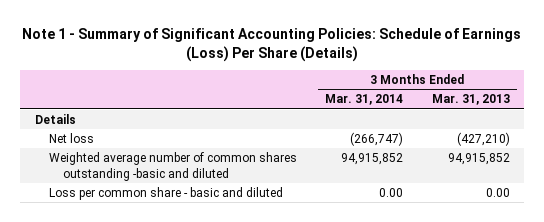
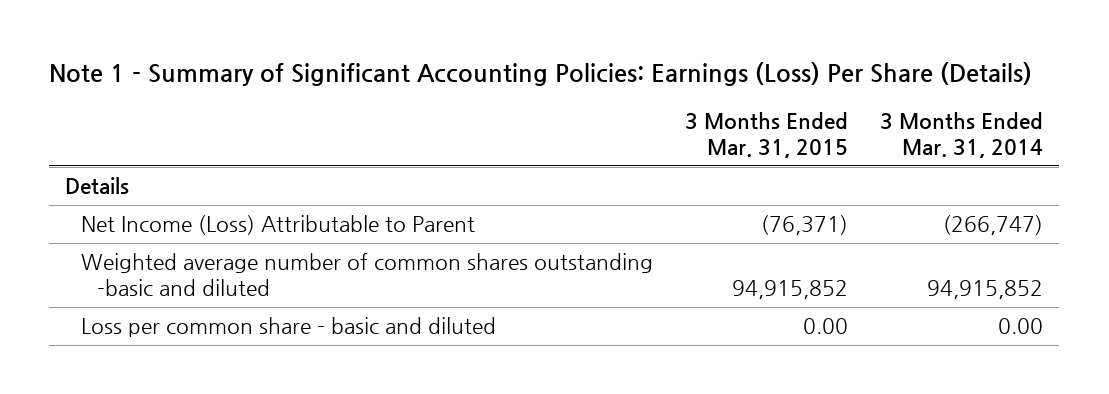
- Note 1 - Summary of Significant Accounting Policies: Schedule of Earnings (Loss) Per Share (Details)
+ Note 1 - Summary of Significant Accounting Policies: Earnings (Loss) Per Share (Details)
- | 3 Months Ended Mar. 31, 2014 | 3 Months Ended Mar. 31, 2013
+ | 3 Months Ended Mar. 31, 2015 | 3 Months Ended Mar. 31, 2014
- Net loss | (266,747) | (427,210)
+ Net Income (Loss) Attributable to Parent | (76,371) | (266,747)

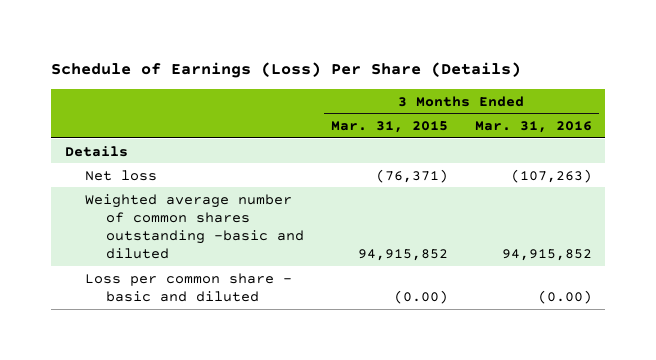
- Note 1 - Summary of Significant Accounting Policies: Earnings (Loss) Per Share (Details)
+ Schedule of Earnings (Loss) Per Share (Details)
- | 3 Months Ended Mar. 31, 2015 | 3 Months Ended Mar. 31, 2014
+ | 3 Months Ended Mar. 31, 2015 | 3 Months Ended Mar. 31, 2016
- Net Income (Loss) Attributable to Parent | (76,371) | (266,747)
+ Net loss | (76,371) | (107,263)
- Loss per common share - basic and diluted | 0.00 | 0.00
+ Loss per common share - basic and diluted | (0.00) | (0.00)

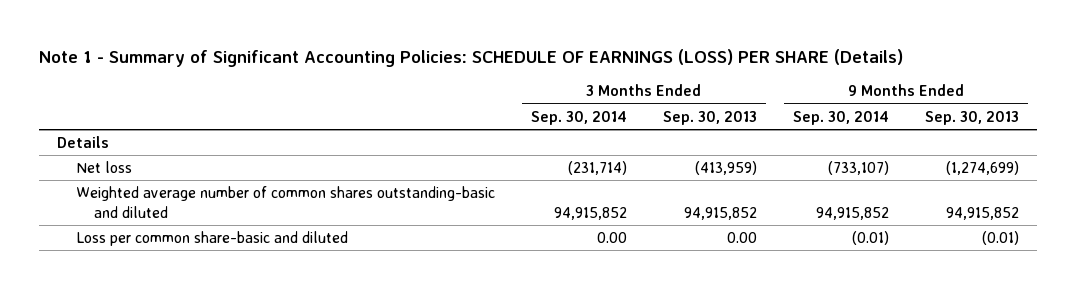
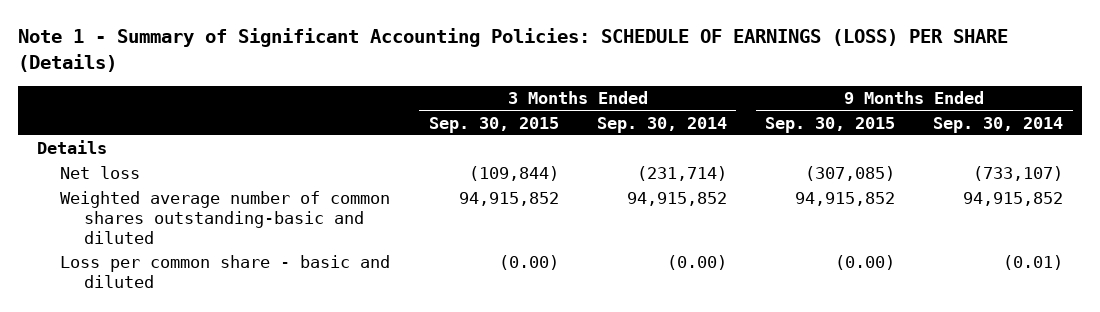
- | 3 Months Ended Sep. 30, 2014 | 3 Months Ended Sep. 30, 2013 | 9 Months Ended Sep. 30, 2014 | 9 Months Ended Sep. 30, 2013
+ | 3 Months Ended Sep. 30, 2015 | 3 Months Ended Sep. 30, 2014 | 9 Months Ended Sep. 30, 2015 | 9 Months Ended Sep. 30, 2014
- Loss per common share-basic and diluted | 0.00 | 0.00 | (0.01) | (0.01)
+ Loss per common share - basic and diluted | (0.00) | (0.00) | (0.00) | (0.01)

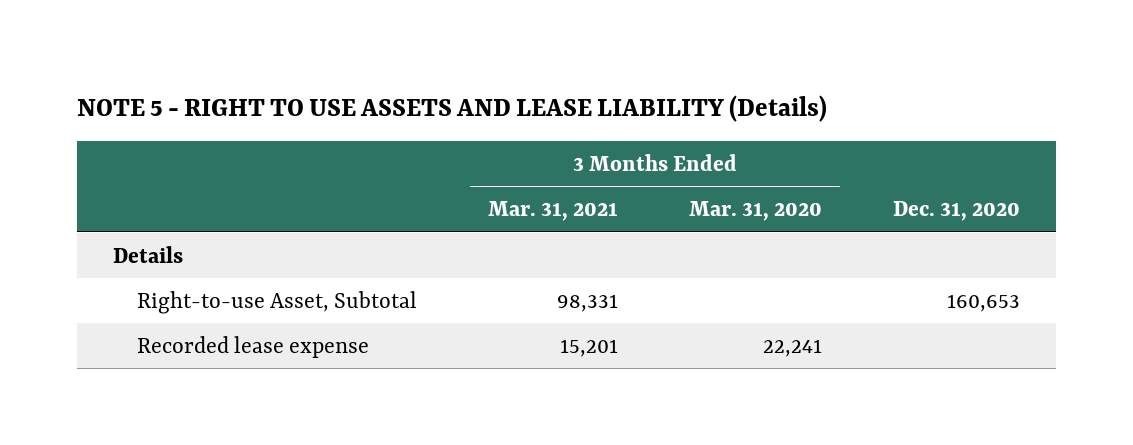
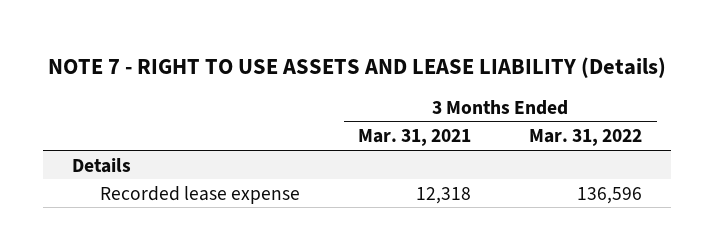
- NOTE 5 - RIGHT TO USE ASSETS AND LEASE LIABILITY (Details)
+ NOTE 7 - RIGHT TO USE ASSETS AND LEASE LIABILITY (Details)
- | 3 Months Ended Mar. 31, 2021 | 3 Months Ended Mar. 31, 2020 | Dec. 31, 2020
+ | 3 Months Ended Mar. 31, 2021 | 3 Months Ended Mar. 31, 2022
- Right-to-use Asset, Subtotal | 98,331 | | 160,653
- Recorded lease expense | 15,201 | 22,241 |
+ Recorded lease expense | 12,318 | 136,596

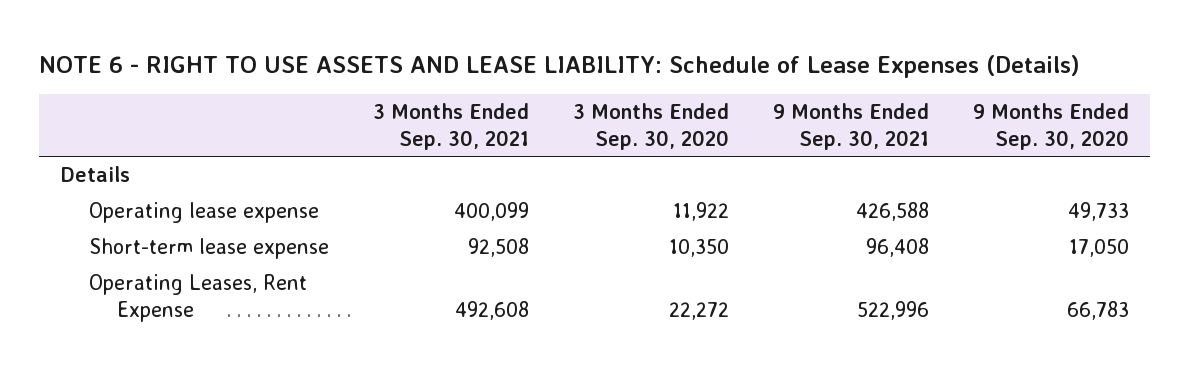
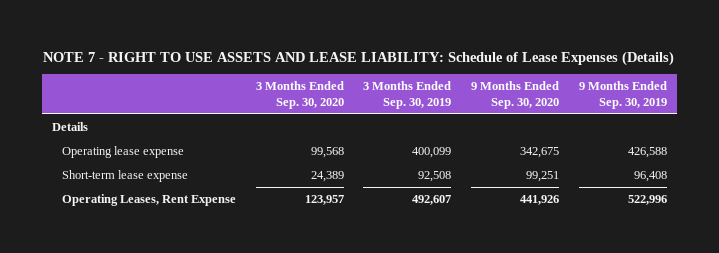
- NOTE 6 - RIGHT TO USE ASSETS AND LEASE LIABILITY: Schedule of Lease Expenses (Details)
+ NOTE 7 - RIGHT TO USE ASSETS AND LEASE LIABILITY: Schedule of Lease Expenses (Details)
- | 3 Months Ended Sep. 30, 2021 | 3 Months Ended Sep. 30, 2020 | 9 Months Ended Sep. 30, 2021 | 9 Months Ended Sep. 30, 2020
+ | 3 Months Ended Sep. 30, 2020 | 3 Months Ended Sep. 30, 2019 | 9 Months Ended Sep. 30, 2020 | 9 Months Ended Sep. 30, 2019
- Operating lease expense | 400,099 | 11,922 | 426,588 | 49,733
- Short-term lease expense | 92,508 | 10,350 | 96,408 | 17,050
- Operating Leases, Rent Expense | 492,608 | 22,272 | 522,996 | 66,783
+ Operating lease expense | 99,568 | 400,099 | 342,675 | 426,588
+ Short-term lease expense | 24,389 | 92,508 | 99,251 | 96,408
+ Operating Leases, Rent Expense | 123,957 | 492,607 | 441,926 | 522,996

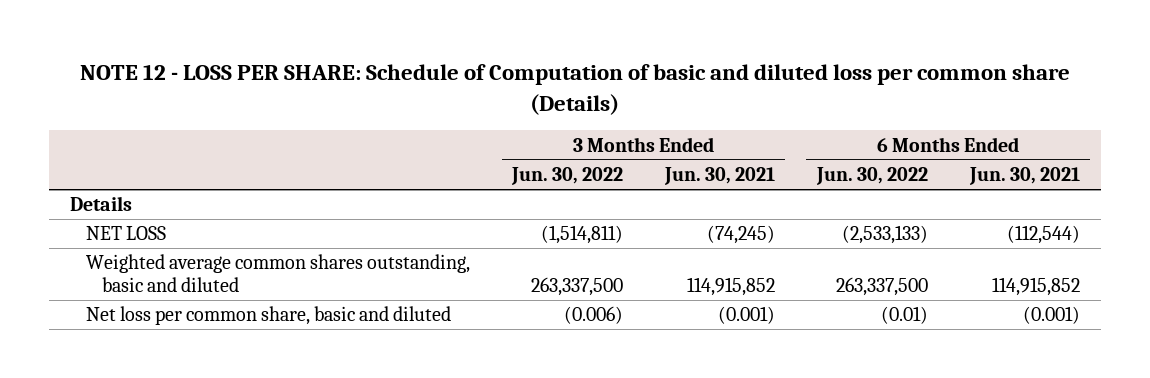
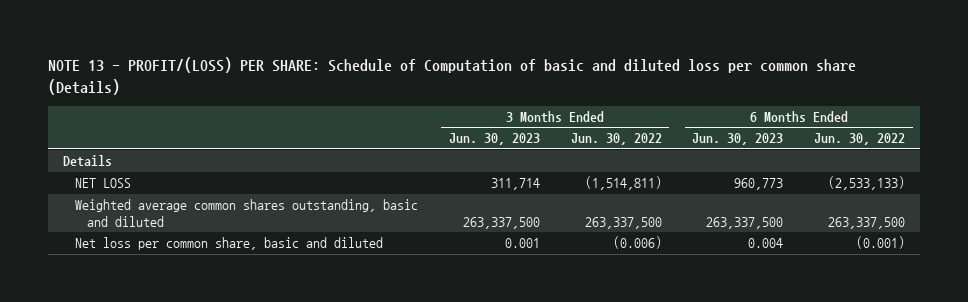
- NOTE 12 - LOSS PER SHARE: Schedule of Computation of basic and diluted loss per common share (Details)
+ NOTE 13 - PROFIT/(LOSS) PER SHARE: Schedule of Computation of basic and diluted loss per common share (Details)
- | 3 Months Ended Jun. 30, 2022 | 3 Months Ended Jun. 30, 2021 | 6 Months Ended Jun. 30, 2022 | 6 Months Ended Jun. 30, 2021
+ | 3 Months Ended Jun. 30, 2023 | 3 Months Ended Jun. 30, 2022 | 6 Months Ended Jun. 30, 2023 | 6 Months Ended Jun. 30, 2022
- Net loss per common share, basic and diluted | (0.006) | (0.001) | (0.01) | (0.001)
+ Net loss per common share, basic and diluted | 0.001 | (0.006) | 0.004 | (0.001)

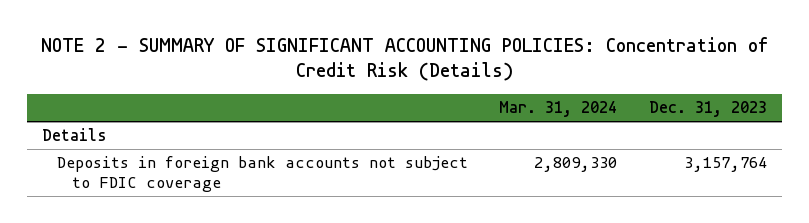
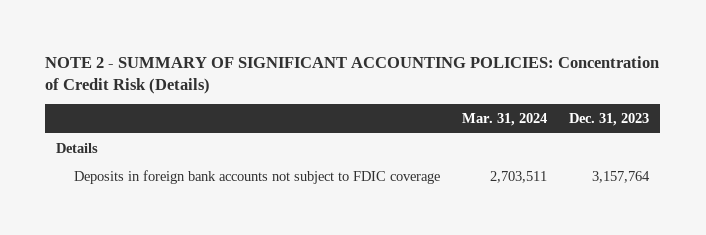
- Deposits in foreign bank accounts not subject to FDIC coverage | 2,809,330 | 3,157,764
+ Deposits in foreign bank accounts not subject to FDIC coverage | 2,703,511 | 3,157,764

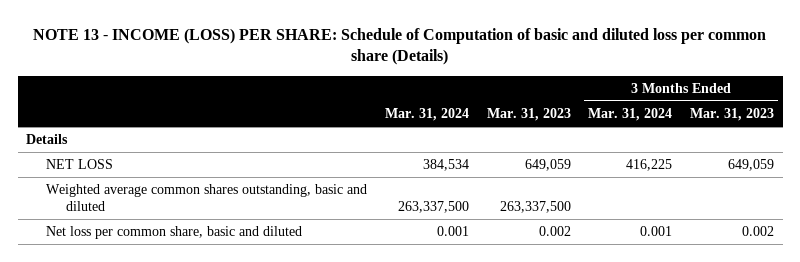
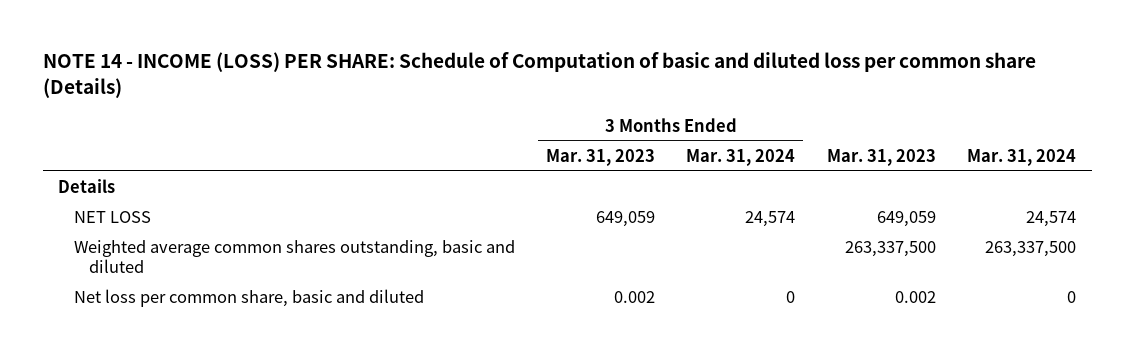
- NOTE 13 - INCOME (LOSS) PER SHARE: Schedule of Computation of basic and diluted loss per common share (Details)
+ NOTE 14 - INCOME (LOSS) PER SHARE: Schedule of Computation of basic and diluted loss per common share (Details)
- | Mar. 31, 2024 | Mar. 31, 2023 | 3 Months Ended Mar. 31, 2024 | 3 Months Ended Mar. 31, 2023
+ | 3 Months Ended Mar. 31, 2023 | 3 Months Ended Mar. 31, 2024 | Mar. 31, 2023 | Mar. 31, 2024
- NET LOSS | 384,534 | 649,059 | 416,225 | 649,059
+ NET LOSS | 649,059 | 24,574 | 649,059 | 24,574
- Net loss per common share, basic and diluted | 0.001 | 0.002 | 0.001 | 0.002
+ Net loss per common share, basic and diluted | 0.002 | 0 | 0.002 | 0

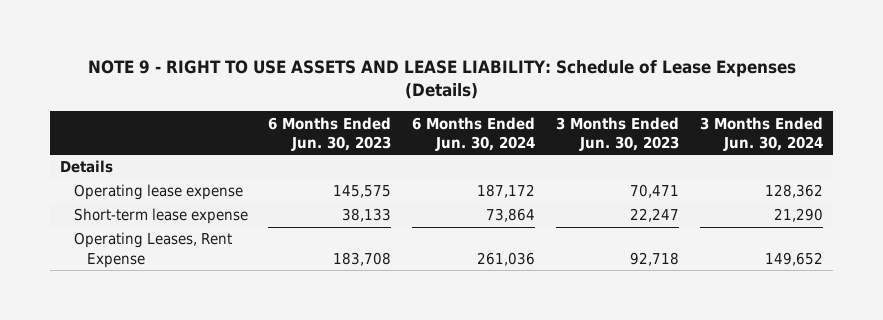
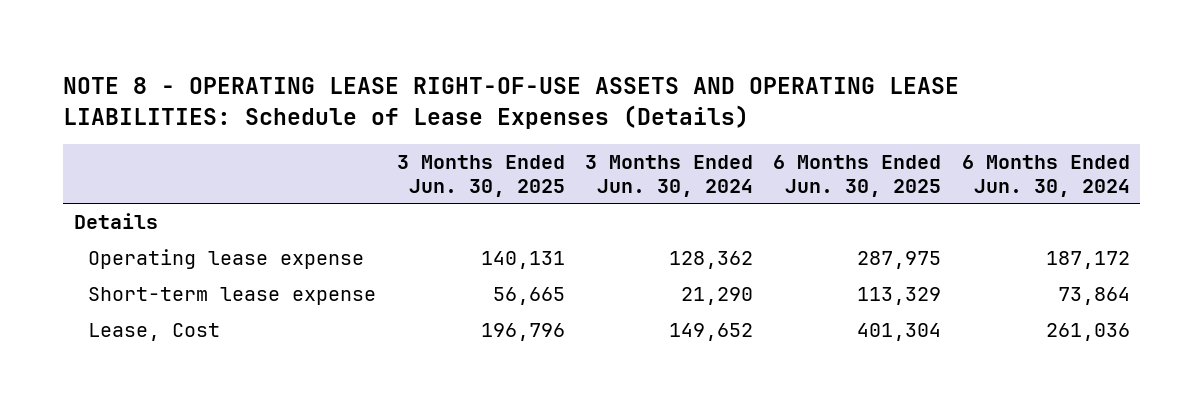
- NOTE 9 - RIGHT TO USE ASSETS AND LEASE LIABILITY: Schedule of Lease Expenses (Details)
+ NOTE 8 - OPERATING LEASE RIGHT-OF-USE ASSETS AND OPERATING LEASE LIABILITIES: Schedule of Lease Expenses (Details)
- | 6 Months Ended Jun. 30, 2023 | 6 Months Ended Jun. 30, 2024 | 3 Months Ended Jun. 30, 2023 | 3 Months Ended Jun. 30, 2024
+ | 3 Months Ended Jun. 30, 2025 | 3 Months Ended Jun. 30, 2024 | 6 Months Ended Jun. 30, 2025 | 6 Months Ended Jun. 30, 2024
- Operating Leases, Rent Expense | 183,708 | 261,036 | 92,718 | 149,652
+ Lease, Cost | 196,796 | 149,652 | 401,304 | 261,036

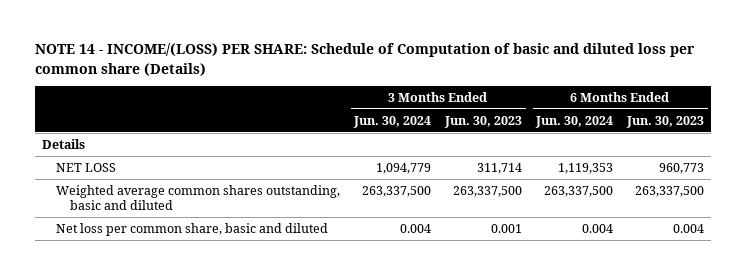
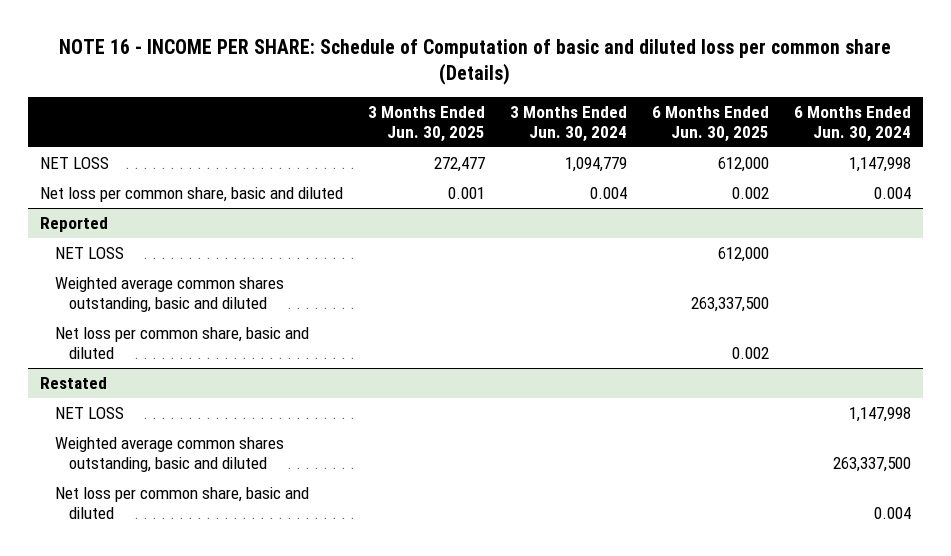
- NOTE 14 - INCOME/(LOSS) PER SHARE: Schedule of Computation of basic and diluted loss per common share (Details)
+ NOTE 16 - INCOME PER SHARE: Schedule of Computation of basic and diluted loss per common share (Details)
- | 3 Months Ended Jun. 30, 2024 | 3 Months Ended Jun. 30, 2023 | 6 Months Ended Jun. 30, 2024 | 6 Months Ended Jun. 30, 2023
+ | 3 Months Ended Jun. 30, 2025 | 3 Months Ended Jun. 30, 2024 | 6 Months Ended Jun. 30, 2025 | 6 Months Ended Jun. 30, 2024
- Details
- NET LOSS | 1,094,779 | 311,714 | 1,119,353 | 960,773
- Weighted average common shares outstanding, basic and diluted | 263,337,500 | 263,337,500 | 263,337,500 | 263,337,500
+ NET LOSS | 272,477 | 1,094,779 | 612,000 | 1,147,998
+ Reported
+ NET LOSS | | | 612,000 |
+ Weighted average common shares outstanding, basic and diluted | | | 263,337,500 |
+ Net loss per common share, basic and diluted | | | 0.002 |
+ Restated
+ NET LOSS | | | | 1,147,998
+ Weighted average common shares outstanding, basic and diluted | | | | 263,337,500
+ Net loss per common share, basic and diluted | | | | 0.004

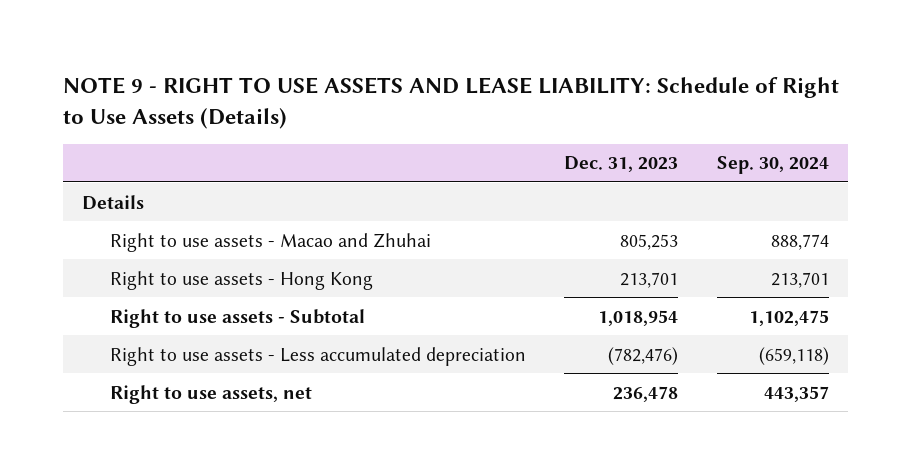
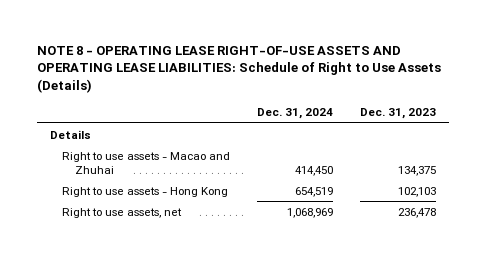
- NOTE 9 - RIGHT TO USE ASSETS AND LEASE LIABILITY: Schedule of Right to Use Assets (Details)
+ NOTE 8 - OPERATING LEASE RIGHT-OF-USE ASSETS AND OPERATING LEASE LIABILITIES: Schedule of Right to Use Assets (Details)
- | Dec. 31, 2023 | Sep. 30, 2024
+ | Dec. 31, 2024 | Dec. 31, 2023
- Right to use assets - Macao and Zhuhai | 805,253 | 888,774
- Right to use assets - Hong Kong | 213,701 | 213,701
- Right to use assets - Subtotal | 1,018,954 | 1,102,475
- Right to use assets - Less accumulated depreciation | (782,476) | (659,118)
+ Right to use assets - Macao and Zhuhai | 414,450 | 134,375
+ Right to use assets - Hong Kong | 654,519 | 102,103

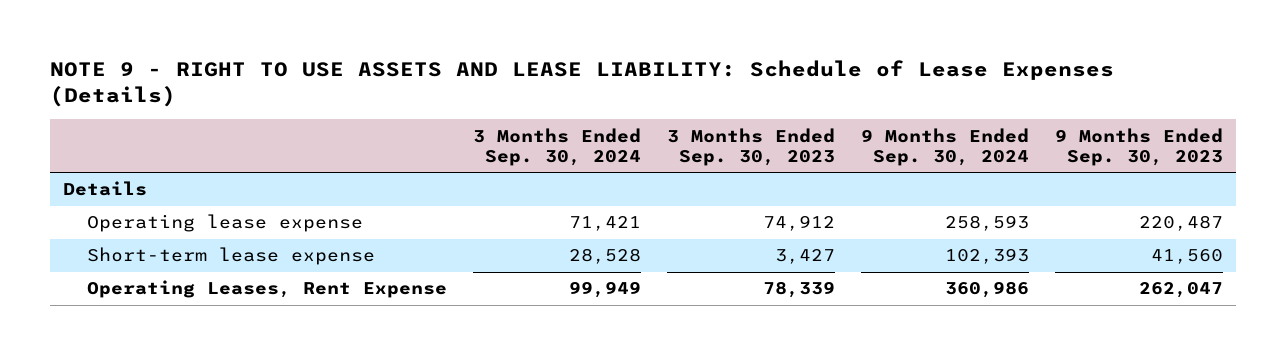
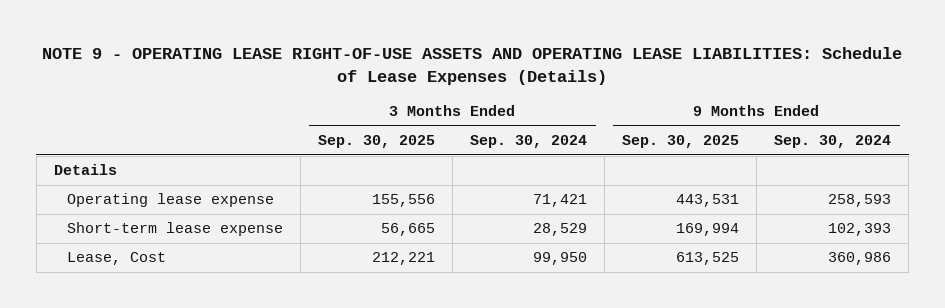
- NOTE 9 - RIGHT TO USE ASSETS AND LEASE LIABILITY: Schedule of Lease Expenses (Details)
+ NOTE 9 - OPERATING LEASE RIGHT-OF-USE ASSETS AND OPERATING LEASE LIABILITIES: Schedule of Lease Expenses (Details)
- | 3 Months Ended Sep. 30, 2024 | 3 Months Ended Sep. 30, 2023 | 9 Months Ended Sep. 30, 2024 | 9 Months Ended Sep. 30, 2023
+ | 3 Months Ended Sep. 30, 2025 | 3 Months Ended Sep. 30, 2024 | 9 Months Ended Sep. 30, 2025 | 9 Months Ended Sep. 30, 2024
- Short-term lease expense | 28,528 | 3,427 | 102,393 | 41,560
- Operating Leases, Rent Expense | 99,949 | 78,339 | 360,986 | 262,047
+ Short-term lease expense | 56,665 | 28,529 | 169,994 | 102,393
+ Lease, Cost | 212,221 | 99,950 | 613,525 | 360,986

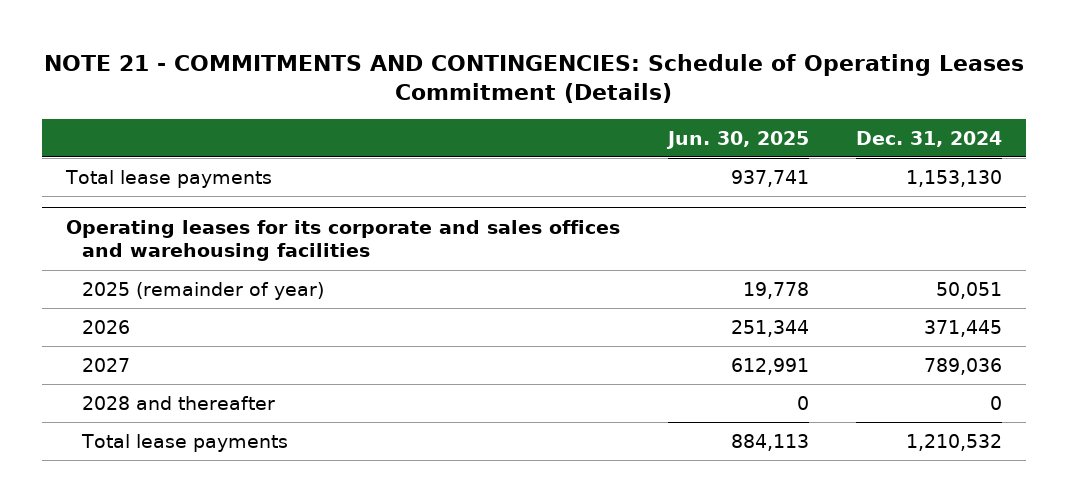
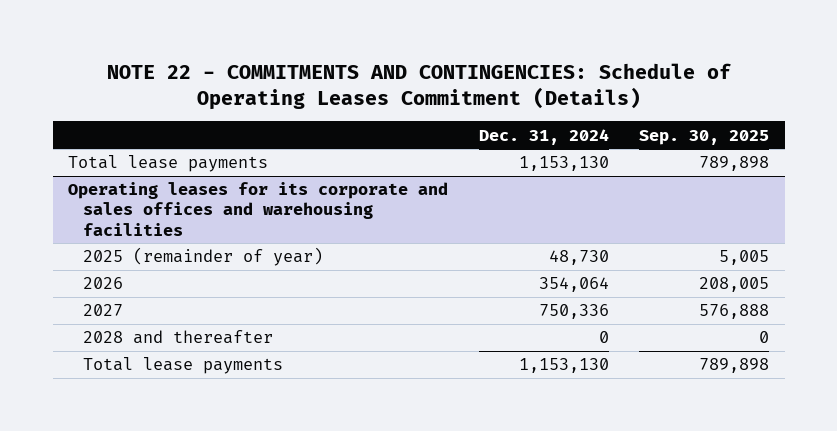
- NOTE 21 - COMMITMENTS AND CONTINGENCIES: Schedule of Operating Leases Commitment (Details)
+ NOTE 22 - COMMITMENTS AND CONTINGENCIES: Schedule of Operating Leases Commitment (Details)
- | Jun. 30, 2025 | Dec. 31, 2024
+ | Dec. 31, 2024 | Sep. 30, 2025
@ Operating leases for its corporate and sales offices and warehousing facilities
- 2025 (remainder of year) | 19,778 | 50,051
- 2026 | 251,344 | 371,445
- 2027 | 612,991 | 789,036
+ 2025 (remainder of year) | 48,730 | 5,005
+ 2026 | 354,064 | 208,005
+ 2027 | 750,336 | 576,888
- Total lease payments | 884,113 | 1,210,532
+ Total lease payments | 1,153,130 | 789,898

